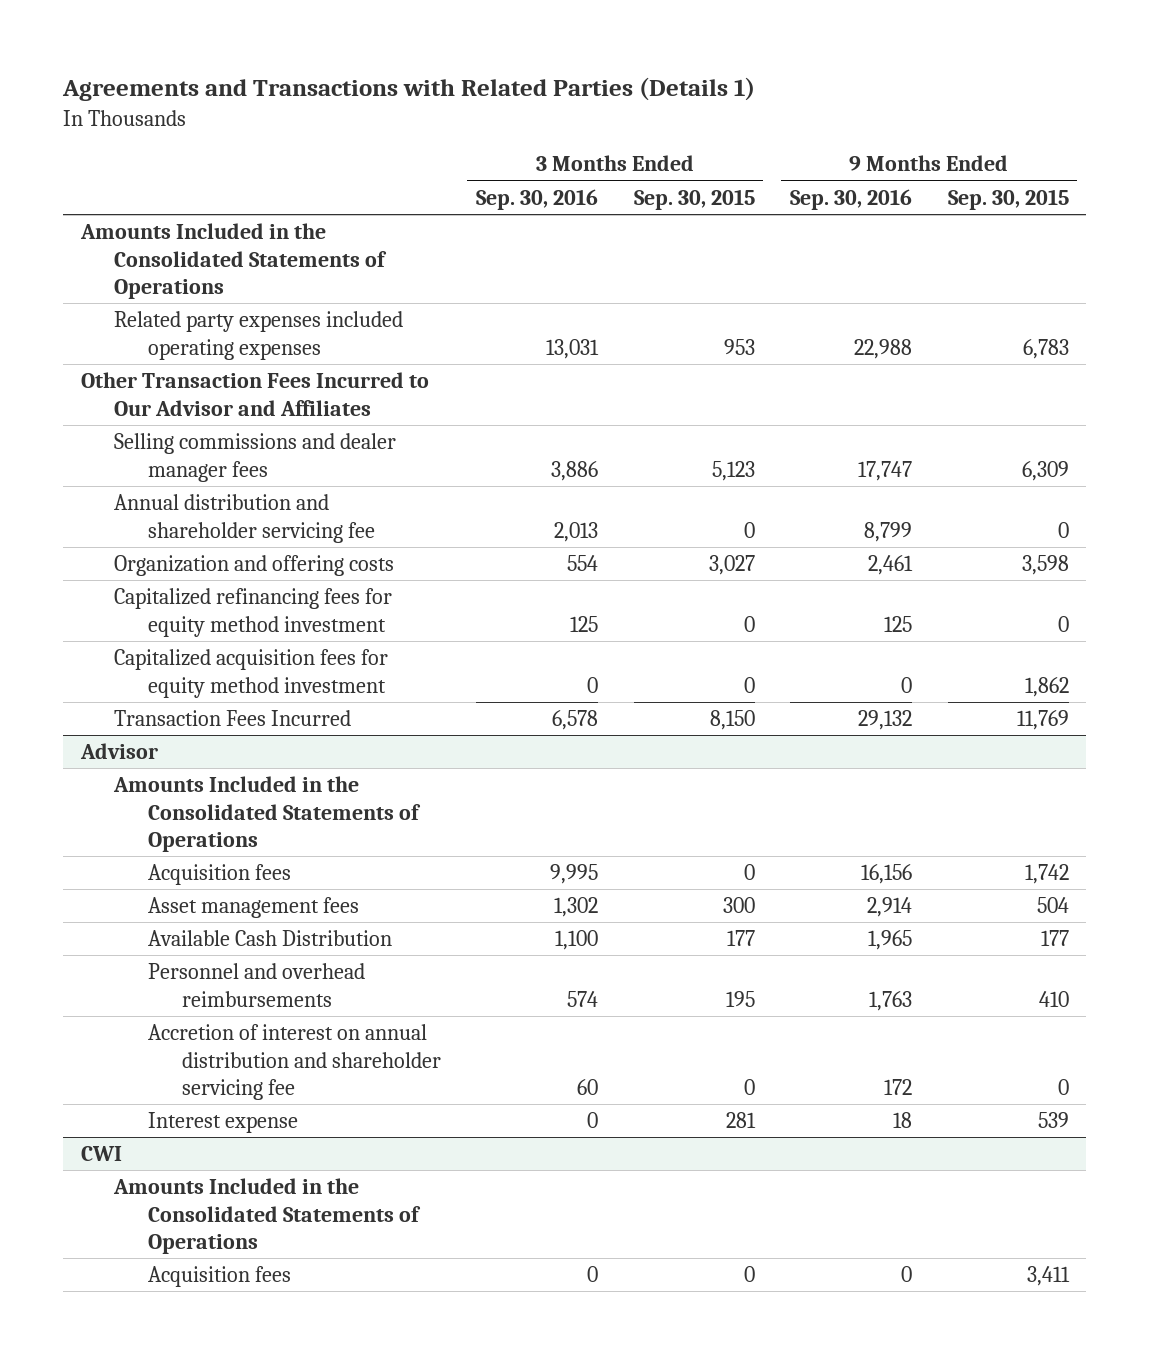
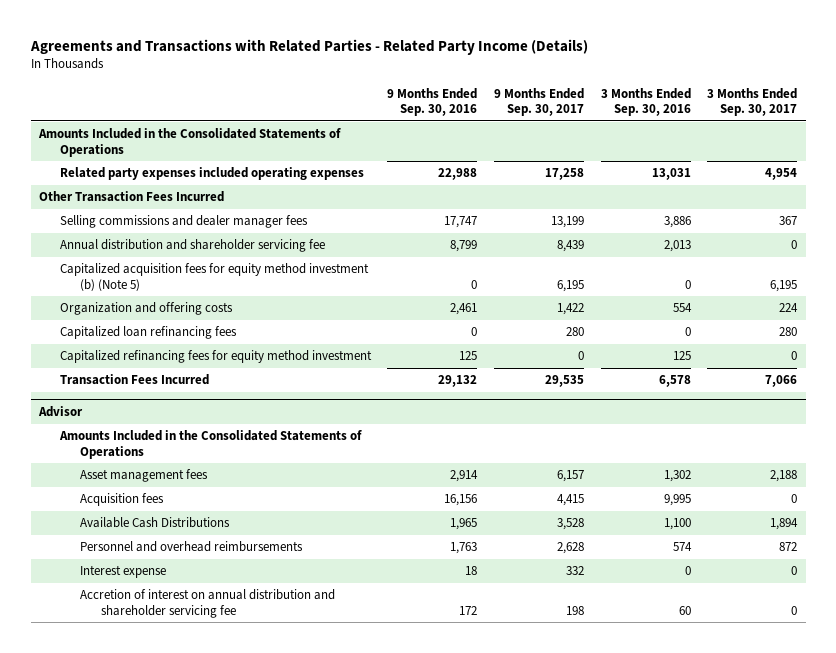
- Agreements and Transactions with Related Parties (Details 1)
+ Agreements and Transactions with Related Parties - Related Party Income (Details)
- | 3 Months Ended Sep. 30, 2016 | 3 Months Ended Sep. 30, 2015 | 9 Months Ended Sep. 30, 2016 | 9 Months Ended Sep. 30, 2015
+ | 9 Months Ended Sep. 30, 2016 | 9 Months Ended Sep. 30, 2017 | 3 Months Ended Sep. 30, 2016 | 3 Months Ended Sep. 30, 2017
- Other Transaction Fees Incurred to Our Advisor and Affiliates
+ Other Transaction Fees Incurred
+ Capitalized acquisition fees for equity method investment (b) (Note 5) | 0 | 6,195 | 0 | 6,195
+ Capitalized loan refinancing fees | 0 | 280 | 0 | 280
- Capitalized acquisition fees for equity method investment | 0 | 0 | 0 | 1,862
@ Advisor
- Available Cash Distribution | 1,100 | 177 | 1,965 | 177
moved down: Acquisition fees | 16,156 | 4,415 | 9,995 | 0
+ Available Cash Distributions | 1,965 | 3,528 | 1,100 | 1,894
- CWI
- Amounts Included in the Consolidated Statements of Operations
- Acquisition fees | 0 | 0 | 0 | 3,411
@ Advisor
moved down: Accretion of interest on annual distribution and shareholder servicing fee | 172 | 198 | 60 | 0

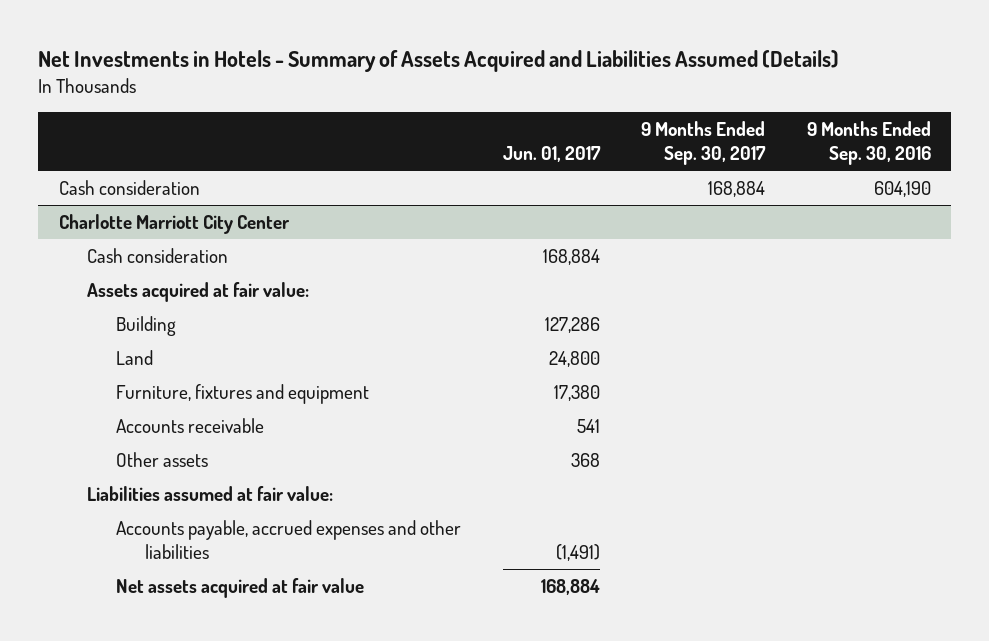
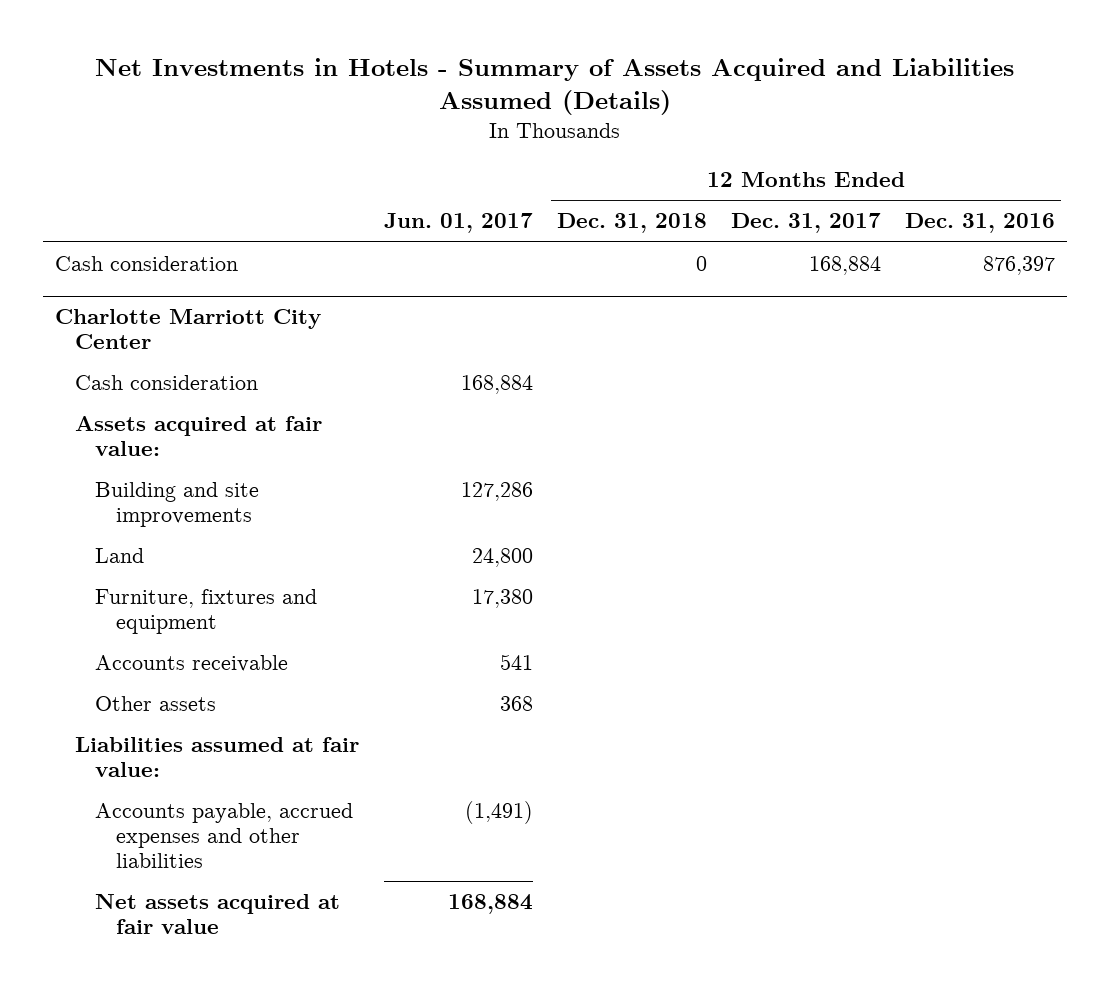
- | Jun. 01, 2017 | 9 Months Ended Sep. 30, 2017 | 9 Months Ended Sep. 30, 2016
+ | Jun. 01, 2017 | 12 Months Ended Dec. 31, 2018 | 12 Months Ended Dec. 31, 2017 | 12 Months Ended Dec. 31, 2016
@ Charlotte Marriott City Center
- Building | 127,286 | |
+ Building and site improvements | 127,286 | | |

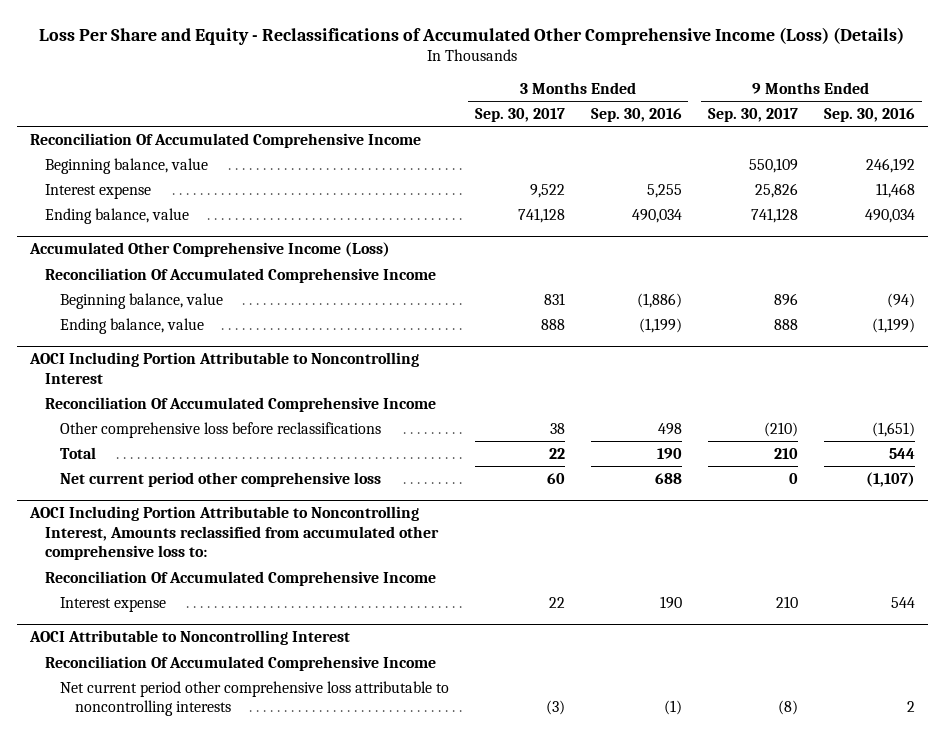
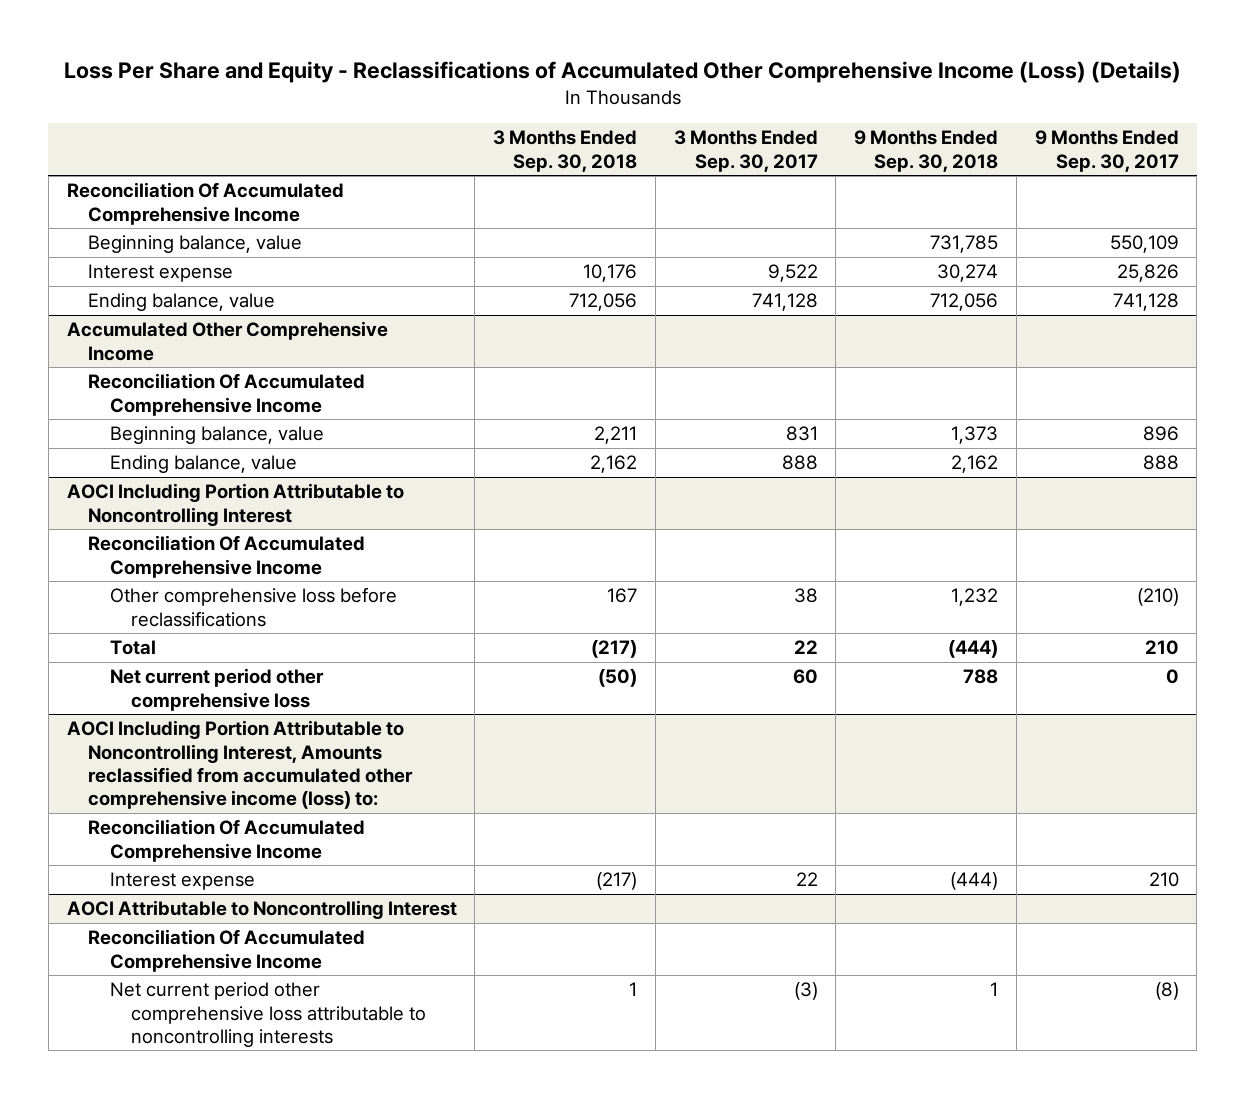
- | 3 Months Ended Sep. 30, 2017 | 3 Months Ended Sep. 30, 2016 | 9 Months Ended Sep. 30, 2017 | 9 Months Ended Sep. 30, 2016
+ | 3 Months Ended Sep. 30, 2018 | 3 Months Ended Sep. 30, 2017 | 9 Months Ended Sep. 30, 2018 | 9 Months Ended Sep. 30, 2017
- Accumulated Other Comprehensive Income (Loss)
+ Accumulated Other Comprehensive Income
- AOCI Including Portion Attributable to Noncontrolling Interest, Amounts reclassified from accumulated other comprehensive loss to:
+ AOCI Including Portion Attributable to Noncontrolling Interest, Amounts reclassified from accumulated other comprehensive income (loss) to:

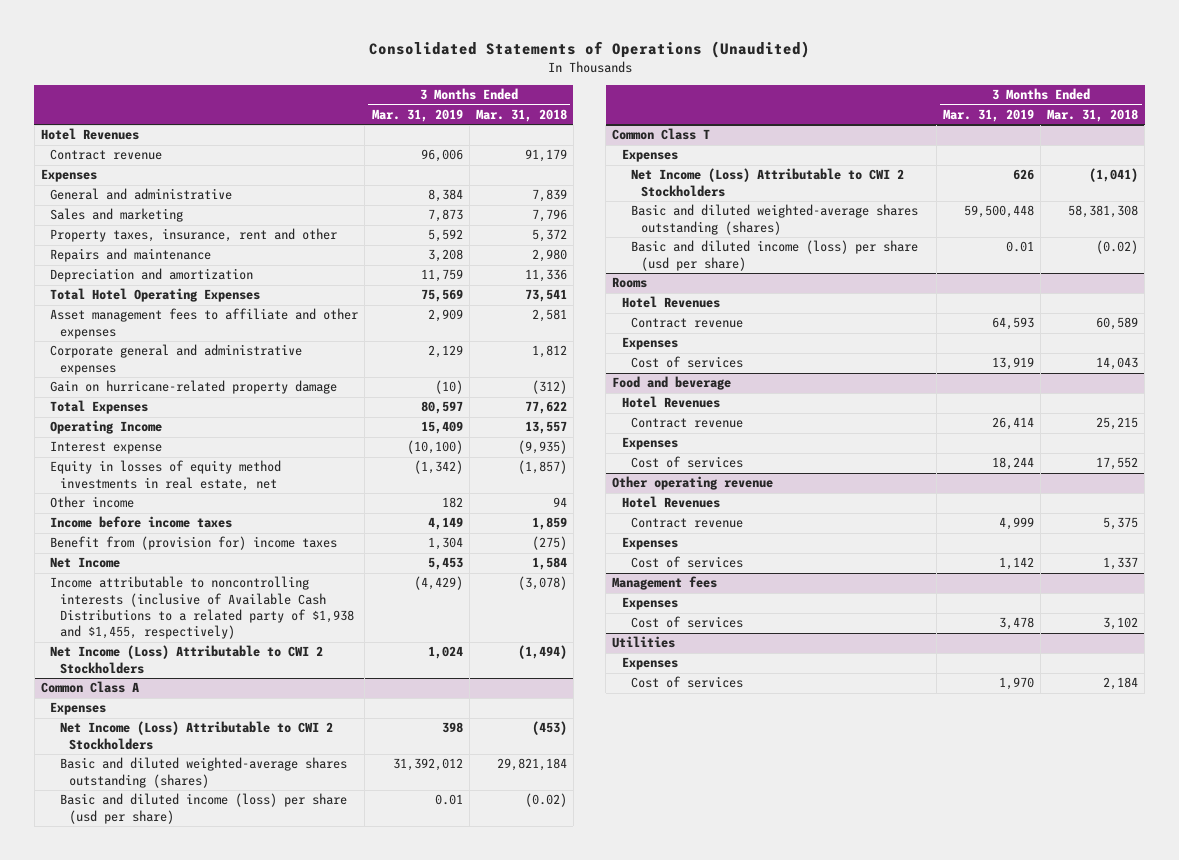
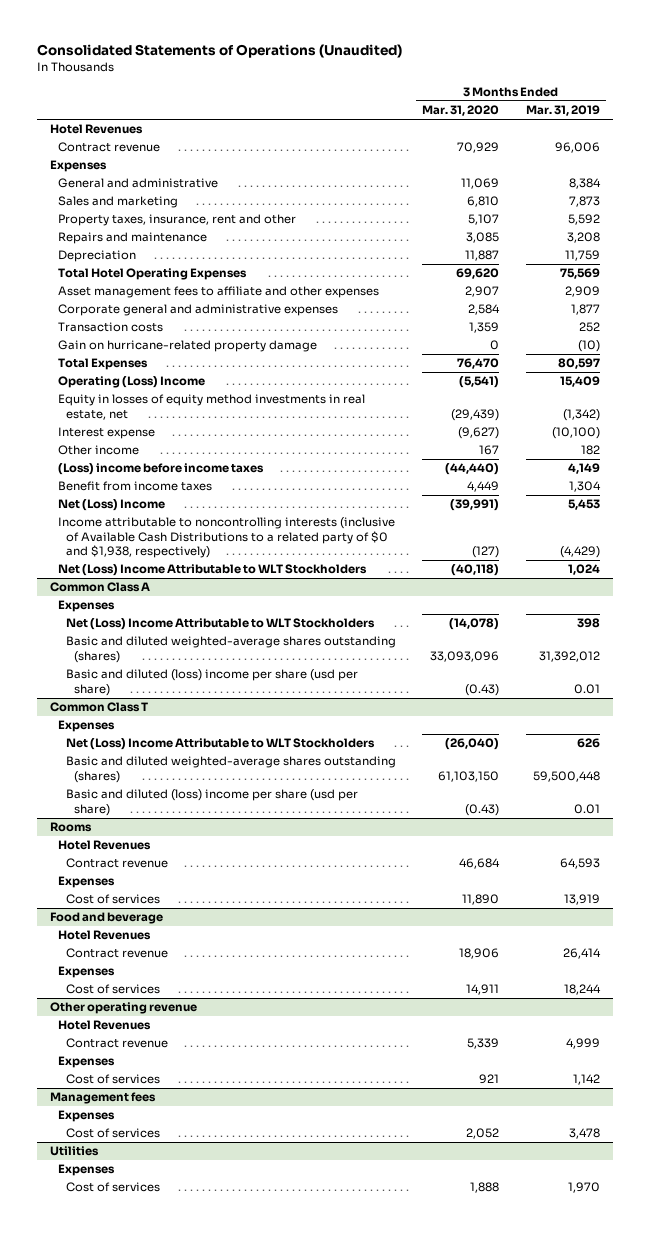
- | 3 Months Ended Mar. 31, 2019 | 3 Months Ended Mar. 31, 2018
+ | 3 Months Ended Mar. 31, 2020 | 3 Months Ended Mar. 31, 2019
- Depreciation and amortization | 11,759 | 11,336
+ Depreciation | 11,887 | 11,759
- Corporate general and administrative expenses | 2,129 | 1,812
+ Corporate general and administrative expenses | 2,584 | 1,877
+ Transaction costs | 1,359 | 252
- Operating Income | 15,409 | 13,557
+ Operating (Loss) Income | (5,541) | 15,409
moved down: Interest expense | (9,627) | (10,100)
- Income before income taxes | 4,149 | 1,859
- Benefit from (provision for) income taxes | 1,304 | (275)
- Net Income | 5,453 | 1,584
- Income attributable to noncontrolling interests (inclusive of Available Cash Distributions to a related party of $1,938 and $1,455, respectively) | (4,429) | (3,078)
- Net Income (Loss) Attributable to CWI 2 Stockholders | 1,024 | (1,494)
+ (Loss) income before income taxes | (44,440) | 4,149
+ Benefit from income taxes | 4,449 | 1,304
+ Net (Loss) Income | (39,991) | 5,453
+ Income attributable to noncontrolling interests (inclusive of Available Cash Distributions to a related party of $0 and $1,938, respectively) | (127) | (4,429)
+ Net (Loss) Income Attributable to WLT Stockholders | (40,118) | 1,024
@ Common Class A
- Net Income (Loss) Attributable to CWI 2 Stockholders | 398 | (453)
+ Net (Loss) Income Attributable to WLT Stockholders | (14,078) | 398
- Basic and diluted income (loss) per share (usd per share) | 0.01 | (0.02)
+ Basic and diluted (loss) income per share (usd per share) | (0.43) | 0.01
@ Common Class T
- Net Income (Loss) Attributable to CWI 2 Stockholders | 626 | (1,041)
+ Net (Loss) Income Attributable to WLT Stockholders | (26,040) | 626
- Basic and diluted income (loss) per share (usd per share) | 0.01 | (0.02)
+ Basic and diluted (loss) income per share (usd per share) | (0.43) | 0.01

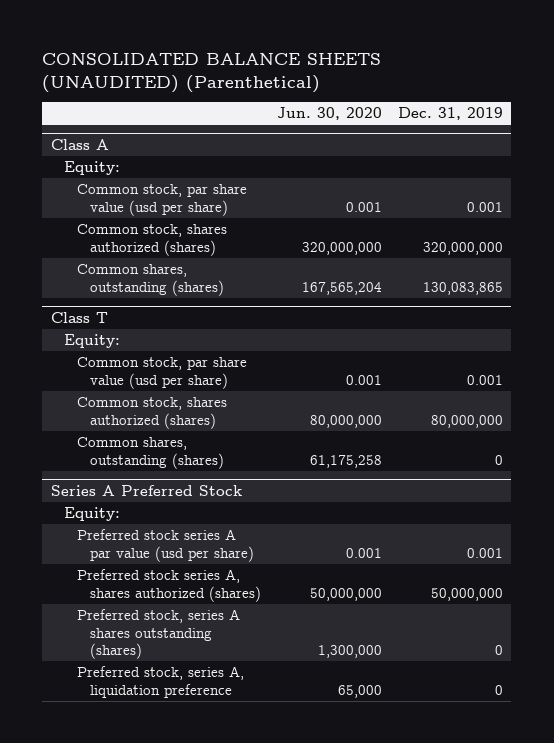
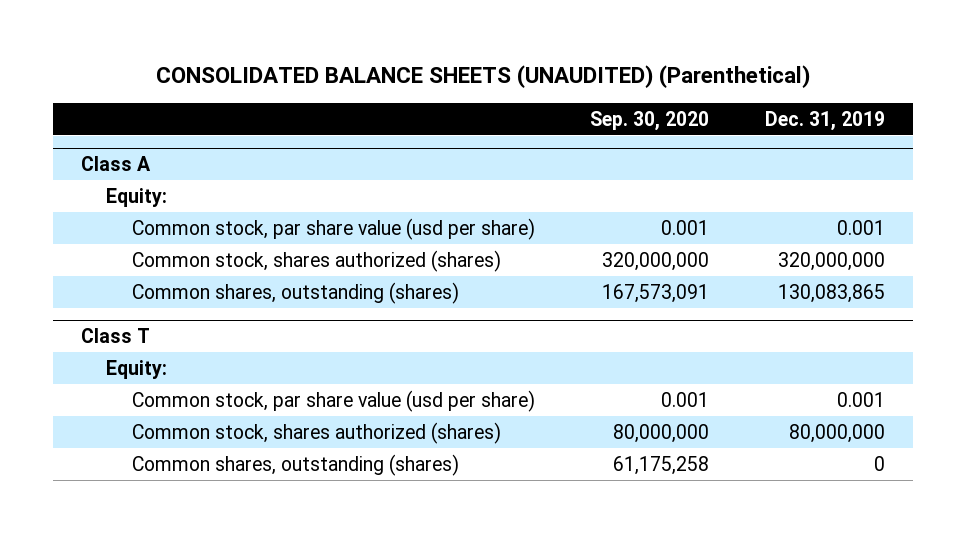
- | Jun. 30, 2020 | Dec. 31, 2019
+ | Sep. 30, 2020 | Dec. 31, 2019
- Series A Preferred Stock
- Equity:
- Preferred stock series A par value (usd per share) | 0.001 | 0.001
- Preferred stock series A, shares authorized (shares) | 50,000,000 | 50,000,000
- Preferred stock, series A shares outstanding (shares) | 1,300,000 | 0
- Preferred stock, series A, liquidation preference | 65,000 | 0

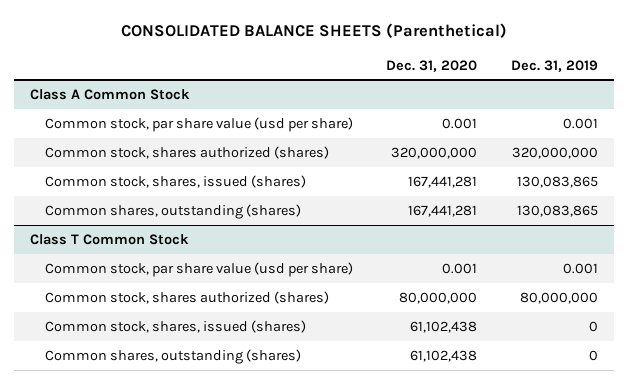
- CONSOLIDATED BALANCE SHEETS (UNAUDITED) (Parenthetical)
+ CONSOLIDATED BALANCE SHEETS (Parenthetical)
- | Sep. 30, 2020 | Dec. 31, 2019
+ | Dec. 31, 2020 | Dec. 31, 2019
- Class A
- Equity:
+ Class A Common Stock
+ Common stock, shares, issued (shares) | 167,441,281 | 130,083,865
- Class T
- Equity:
+ Class T Common Stock
+ Common stock, shares, issued (shares) | 61,102,438 | 0

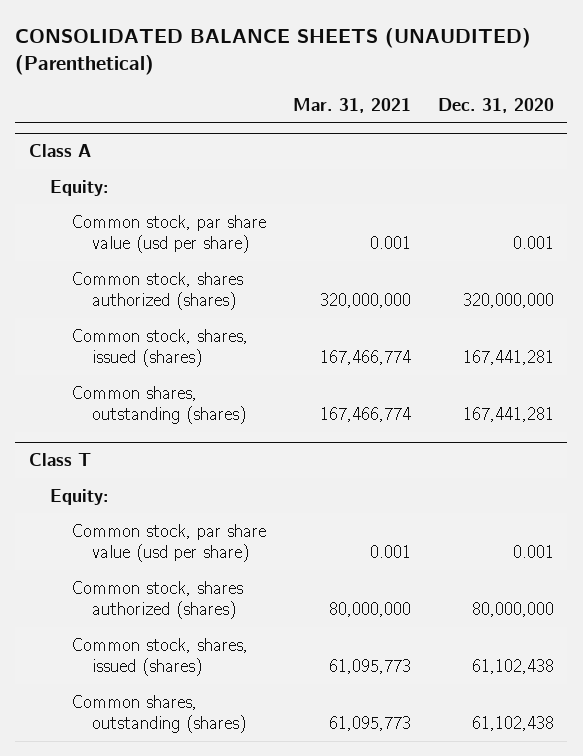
- CONSOLIDATED BALANCE SHEETS (Parenthetical)
+ CONSOLIDATED BALANCE SHEETS (UNAUDITED) (Parenthetical)
- | Dec. 31, 2020 | Dec. 31, 2019
+ | Mar. 31, 2021 | Dec. 31, 2020
- Class A Common Stock
+ Class A
+ Equity:
- Class T Common Stock
+ Class T
+ Equity:

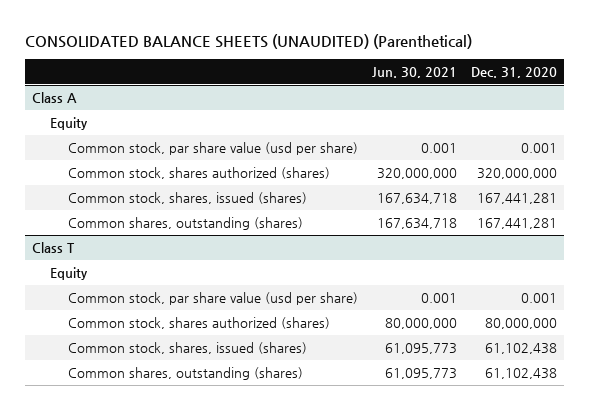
- | Mar. 31, 2021 | Dec. 31, 2020
+ | Jun. 30, 2021 | Dec. 31, 2020
@ Class A
- Equity:
+ Equity
@ Class T
- Equity:
+ Equity

